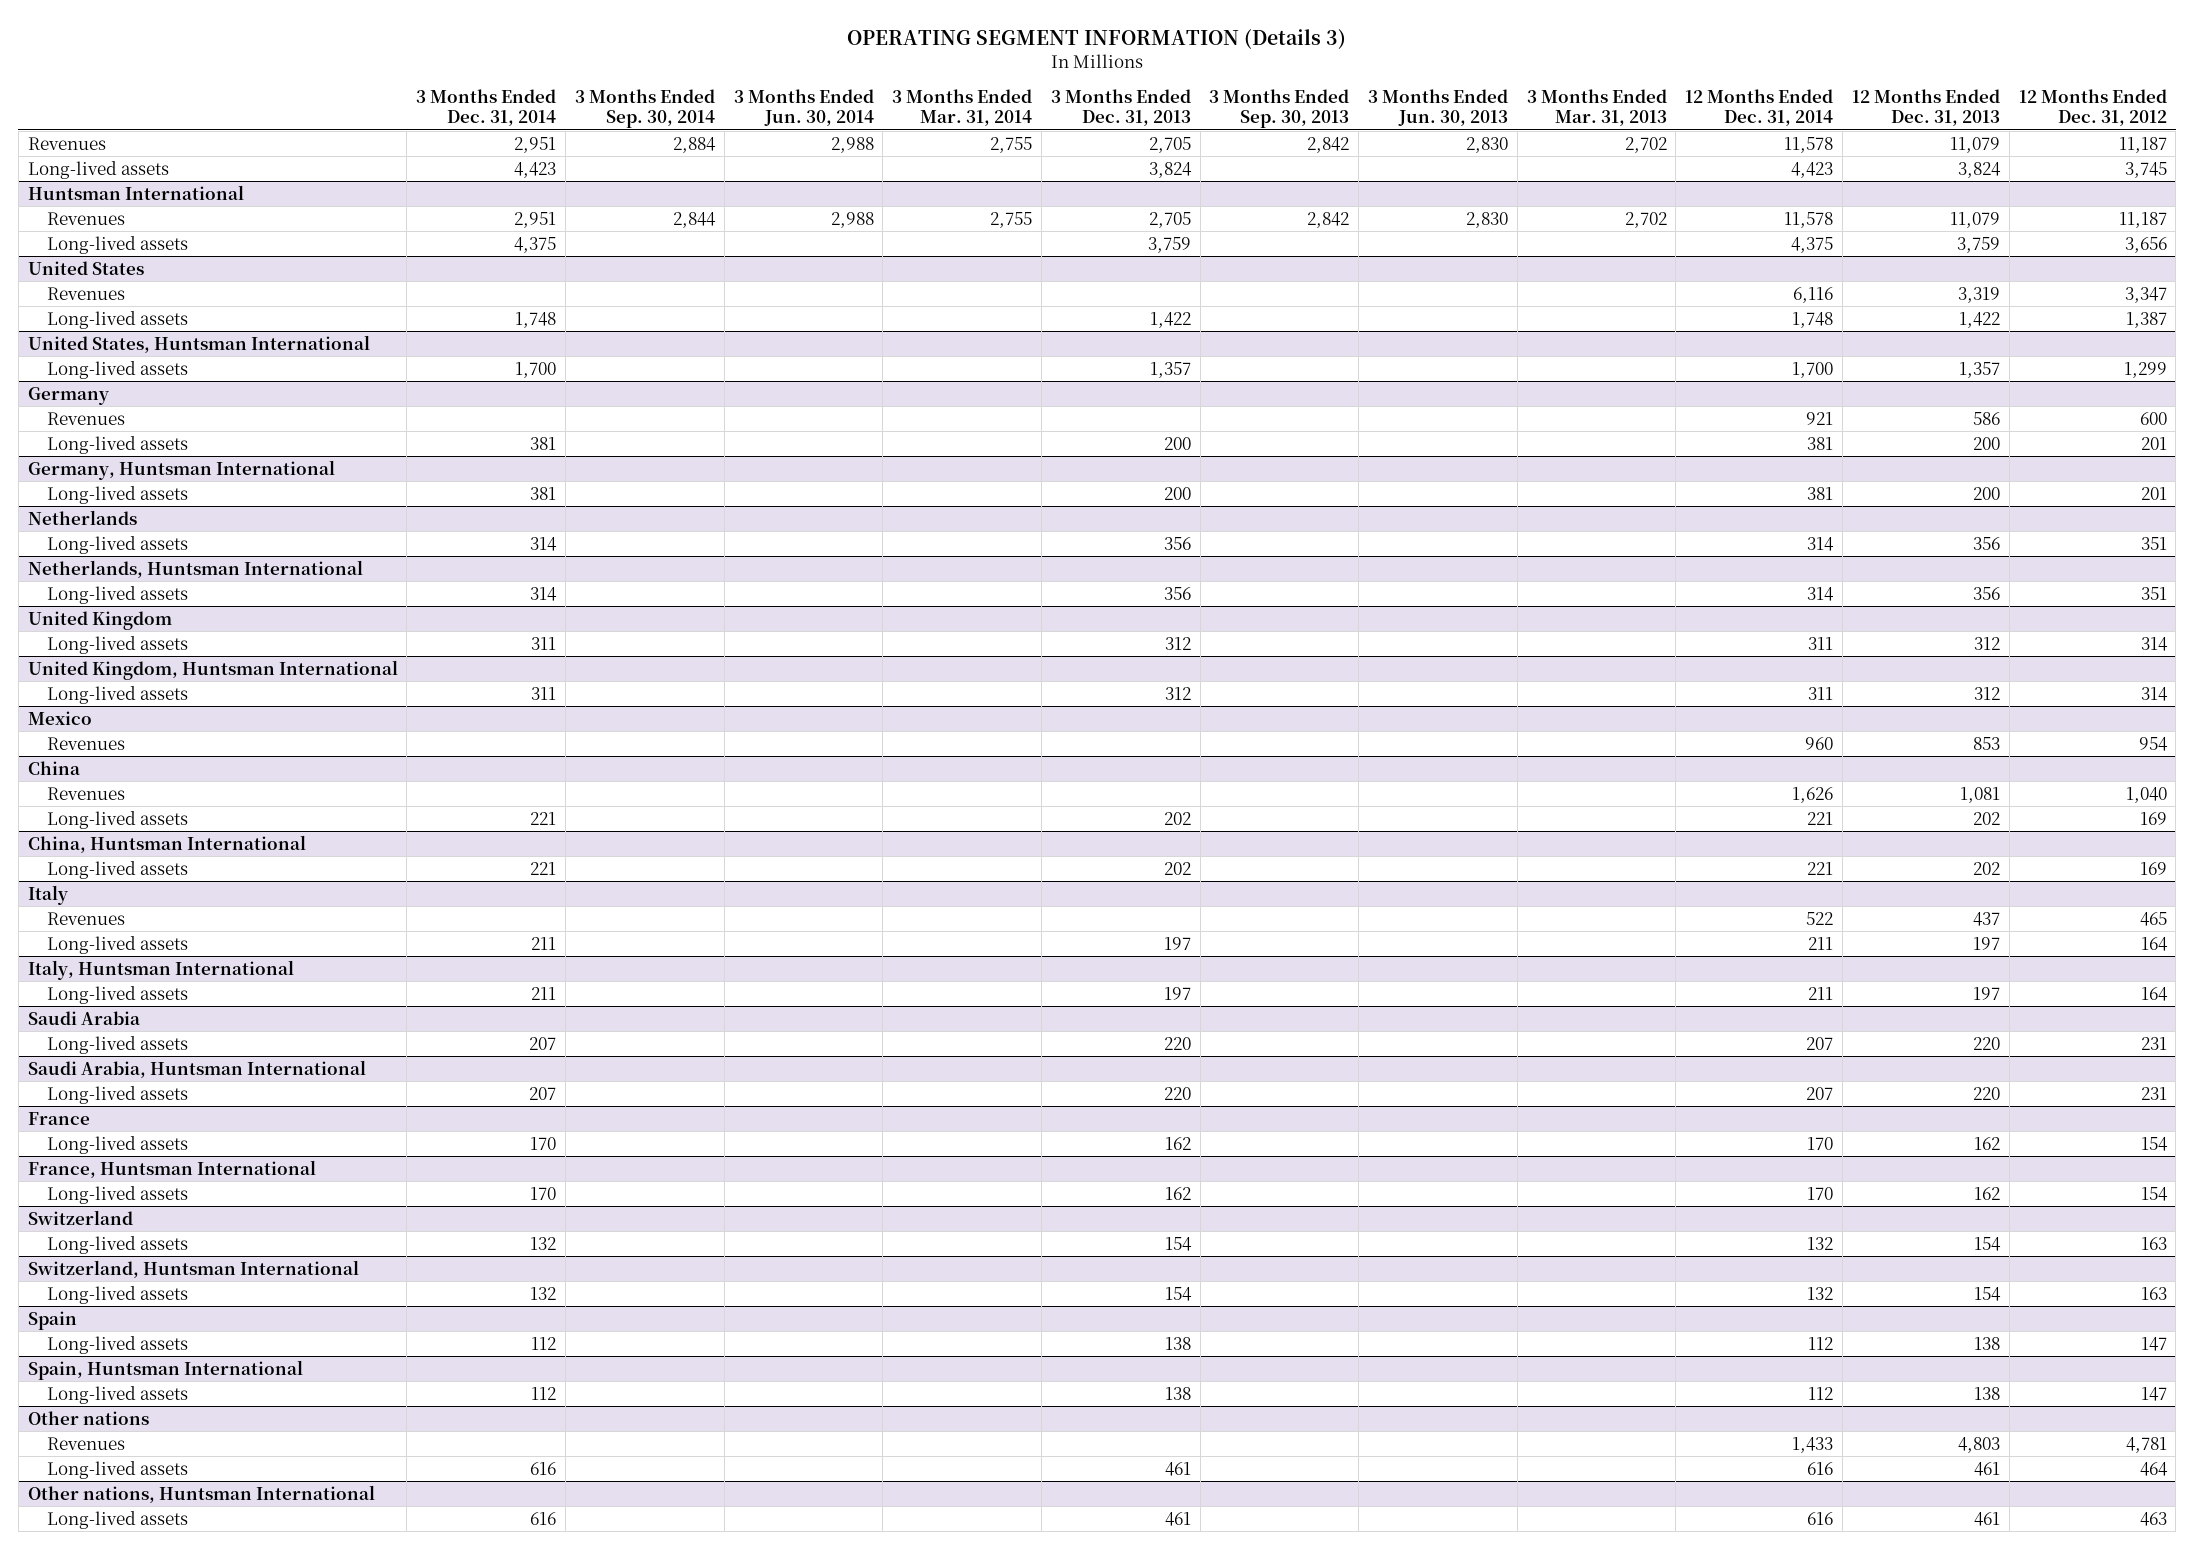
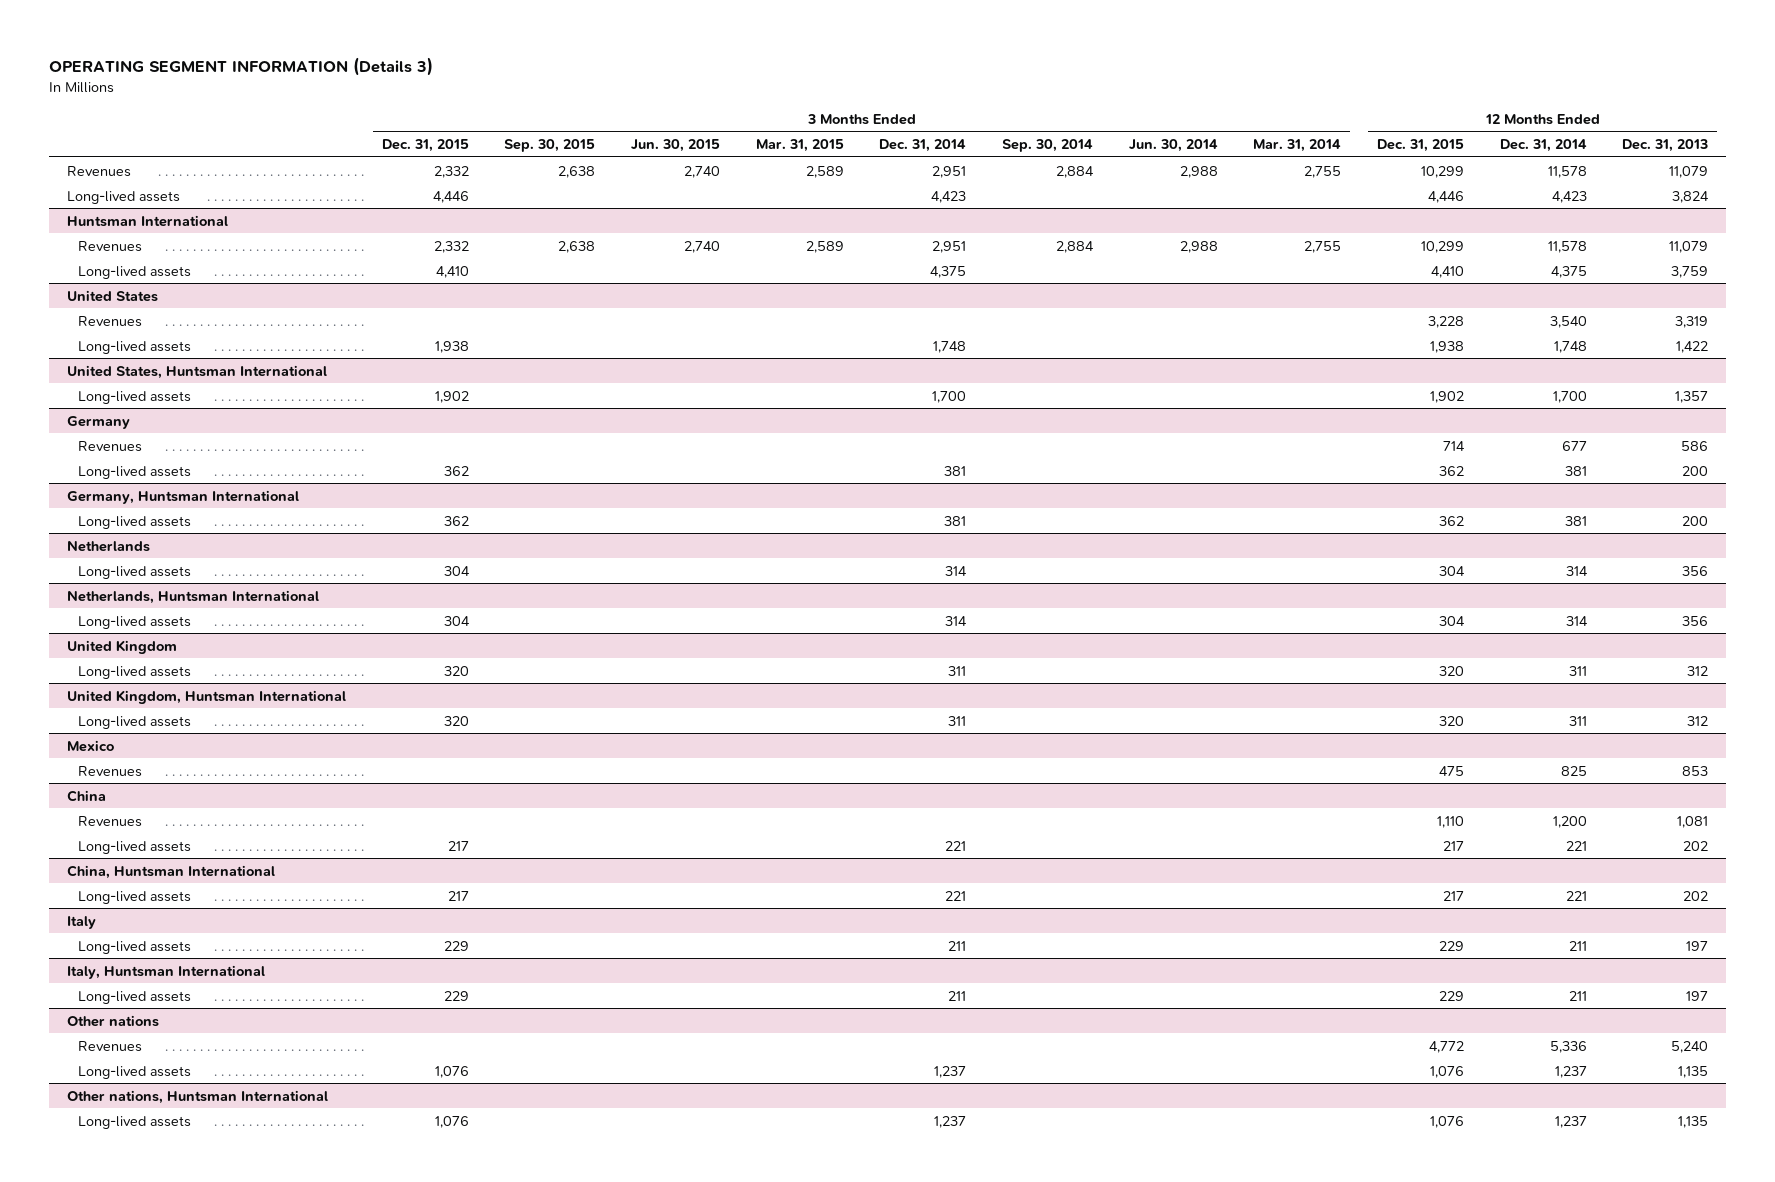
- | 3 Months Ended Dec. 31, 2014 | 3 Months Ended Sep. 30, 2014 | 3 Months Ended Jun. 30, 2014 | 3 Months Ended Mar. 31, 2014 | 3 Months Ended Dec. 31, 2013 | 3 Months Ended Sep. 30, 2013 | 3 Months Ended Jun. 30, 2013 | 3 Months Ended Mar. 31, 2013 | 12 Months Ended Dec. 31, 2014 | 12 Months Ended Dec. 31, 2013 | 12 Months Ended Dec. 31, 2012
+ | 3 Months Ended Dec. 31, 2015 | 3 Months Ended Sep. 30, 2015 | 3 Months Ended Jun. 30, 2015 | 3 Months Ended Mar. 31, 2015 | 3 Months Ended Dec. 31, 2014 | 3 Months Ended Sep. 30, 2014 | 3 Months Ended Jun. 30, 2014 | 3 Months Ended Mar. 31, 2014 | 12 Months Ended Dec. 31, 2015 | 12 Months Ended Dec. 31, 2014 | 12 Months Ended Dec. 31, 2013
@ Huntsman International
- Revenues | 2,951 | 2,844 | 2,988 | 2,755 | 2,705 | 2,842 | 2,830 | 2,702 | 11,578 | 11,079 | 11,187
+ Revenues | 2,332 | 2,638 | 2,740 | 2,589 | 2,951 | 2,884 | 2,988 | 2,755 | 10,299 | 11,578 | 11,079
@ United States
- Revenues | | | | | | | | | 6,116 | 3,319 | 3,347
+ Revenues | | | | | | | | | 3,228 | 3,540 | 3,319
@ Germany
- Revenues | | | | | | | | | 921 | 586 | 600
+ Revenues | | | | | | | | | 714 | 677 | 586
@ Mexico
- Revenues | | | | | | | | | 960 | 853 | 954
+ Revenues | | | | | | | | | 475 | 825 | 853
@ China
- Revenues | | | | | | | | | 1,626 | 1,081 | 1,040
+ Revenues | | | | | | | | | 1,110 | 1,200 | 1,081
@ Italy
- Revenues | | | | | | | | | 522 | 437 | 465
- Saudi Arabia
- Long-lived assets | 207 | | | | 220 | | | | 207 | 220 | 231
- Saudi Arabia, Huntsman International
- Long-lived assets | 207 | | | | 220 | | | | 207 | 220 | 231
- France
- Long-lived assets | 170 | | | | 162 | | | | 170 | 162 | 154
- France, Huntsman International
- Long-lived assets | 170 | | | | 162 | | | | 170 | 162 | 154
- Switzerland
- Long-lived assets | 132 | | | | 154 | | | | 132 | 154 | 163
- Switzerland, Huntsman International
- Long-lived assets | 132 | | | | 154 | | | | 132 | 154 | 163
- Spain
- Long-lived assets | 112 | | | | 138 | | | | 112 | 138 | 147
- Spain, Huntsman International
- Long-lived assets | 112 | | | | 138 | | | | 112 | 138 | 147
@ Other nations
- Revenues | | | | | | | | | 1,433 | 4,803 | 4,781
- Long-lived assets | 616 | | | | 461 | | | | 616 | 461 | 464
+ Revenues | | | | | | | | | 4,772 | 5,336 | 5,240
+ Long-lived assets | 1,076 | | | | 1,237 | | | | 1,076 | 1,237 | 1,135
@ Other nations, Huntsman International
- Long-lived assets | 616 | | | | 461 | | | | 616 | 461 | 463
+ Long-lived assets | 1,076 | | | | 1,237 | | | | 1,076 | 1,237 | 1,135

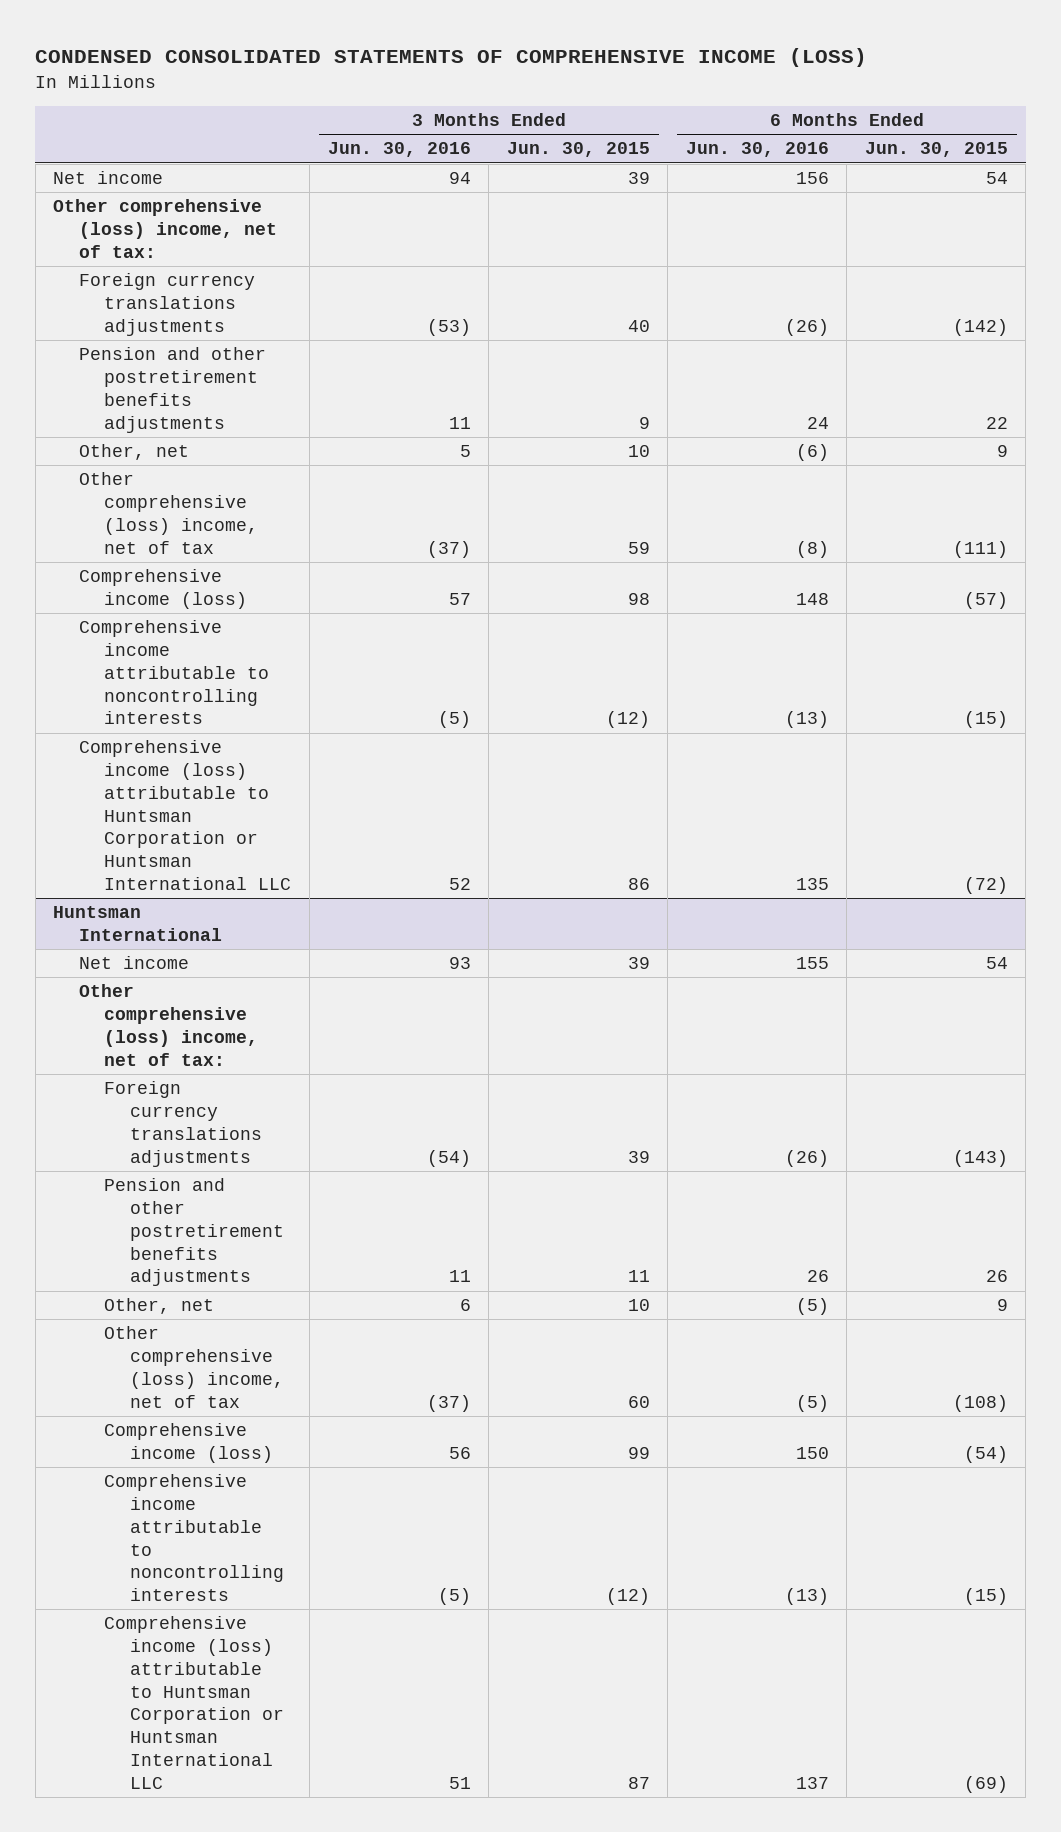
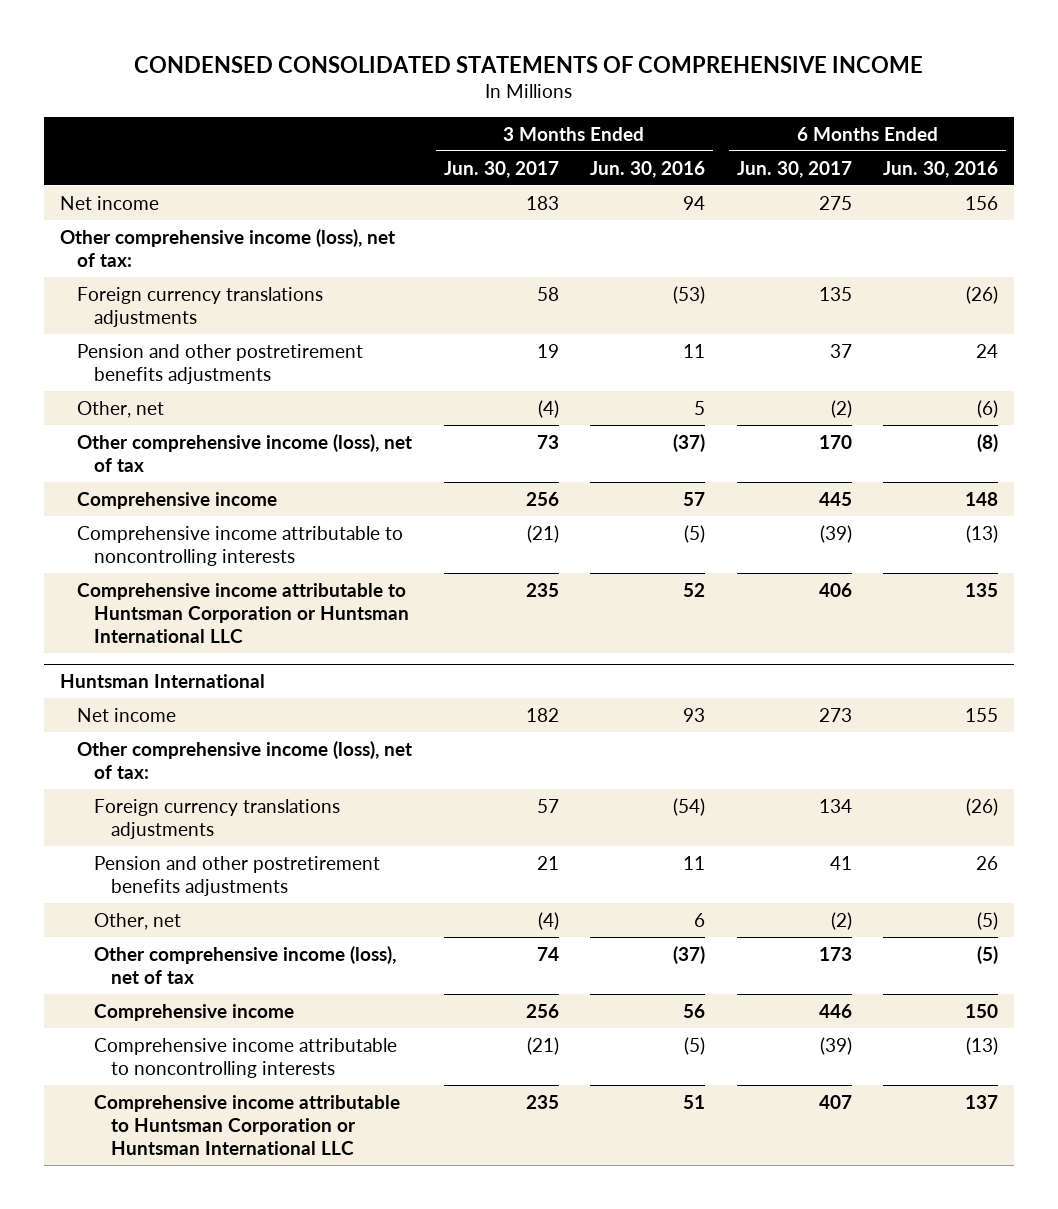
- CONDENSED CONSOLIDATED STATEMENTS OF COMPREHENSIVE INCOME (LOSS)
+ CONDENSED CONSOLIDATED STATEMENTS OF COMPREHENSIVE INCOME
- | 3 Months Ended Jun. 30, 2016 | 3 Months Ended Jun. 30, 2015 | 6 Months Ended Jun. 30, 2016 | 6 Months Ended Jun. 30, 2015
+ | 3 Months Ended Jun. 30, 2017 | 3 Months Ended Jun. 30, 2016 | 6 Months Ended Jun. 30, 2017 | 6 Months Ended Jun. 30, 2016
- Other comprehensive (loss) income, net of tax:
+ Other comprehensive income (loss), net of tax:
- Other comprehensive (loss) income, net of tax | (37) | 59 | (8) | (111)
- Comprehensive income (loss) | 57 | 98 | 148 | (57)
+ Other comprehensive income (loss), net of tax | 73 | (37) | 170 | (8)
+ Comprehensive income | 256 | 57 | 445 | 148
- Comprehensive income (loss) attributable to Huntsman Corporation or Huntsman International LLC | 52 | 86 | 135 | (72)
+ Comprehensive income attributable to Huntsman Corporation or Huntsman International LLC | 235 | 52 | 406 | 135
@ Huntsman International
- Other comprehensive (loss) income, net of tax:
+ Other comprehensive income (loss), net of tax:
- Other comprehensive (loss) income, net of tax | (37) | 60 | (5) | (108)
- Comprehensive income (loss) | 56 | 99 | 150 | (54)
+ Other comprehensive income (loss), net of tax | 74 | (37) | 173 | (5)
+ Comprehensive income | 256 | 56 | 446 | 150
- Comprehensive income (loss) attributable to Huntsman Corporation or Huntsman International LLC | 51 | 87 | 137 | (69)
+ Comprehensive income attributable to Huntsman Corporation or Huntsman International LLC | 235 | 51 | 407 | 137

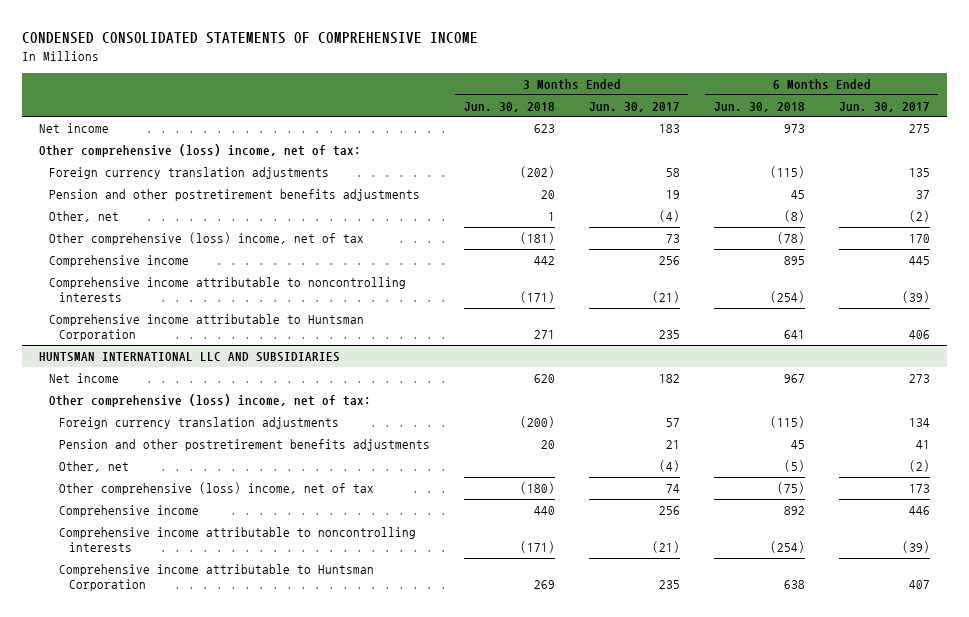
- | 3 Months Ended Jun. 30, 2017 | 3 Months Ended Jun. 30, 2016 | 6 Months Ended Jun. 30, 2017 | 6 Months Ended Jun. 30, 2016
+ | 3 Months Ended Jun. 30, 2018 | 3 Months Ended Jun. 30, 2017 | 6 Months Ended Jun. 30, 2018 | 6 Months Ended Jun. 30, 2017
- Other comprehensive income (loss), net of tax:
- Foreign currency translations adjustments | 58 | (53) | 135 | (26)
+ Other comprehensive (loss) income, net of tax:
+ Foreign currency translation adjustments | (202) | 58 | (115) | 135
- Other comprehensive income (loss), net of tax | 73 | (37) | 170 | (8)
+ Other comprehensive (loss) income, net of tax | (181) | 73 | (78) | 170
- Comprehensive income attributable to Huntsman Corporation or Huntsman International LLC | 235 | 52 | 406 | 135
- Huntsman International
+ Comprehensive income attributable to Huntsman Corporation | 271 | 235 | 641 | 406
+ HUNTSMAN INTERNATIONAL LLC AND SUBSIDIARIES
- Other comprehensive income (loss), net of tax:
- Foreign currency translations adjustments | 57 | (54) | 134 | (26)
+ Other comprehensive (loss) income, net of tax:
+ Foreign currency translation adjustments | (200) | 57 | (115) | 134
- Other comprehensive income (loss), net of tax | 74 | (37) | 173 | (5)
+ Other comprehensive (loss) income, net of tax | (180) | 74 | (75) | 173
- Comprehensive income attributable to Huntsman Corporation or Huntsman International LLC | 235 | 51 | 407 | 137
+ Comprehensive income attributable to Huntsman Corporation | 269 | 235 | 638 | 407

